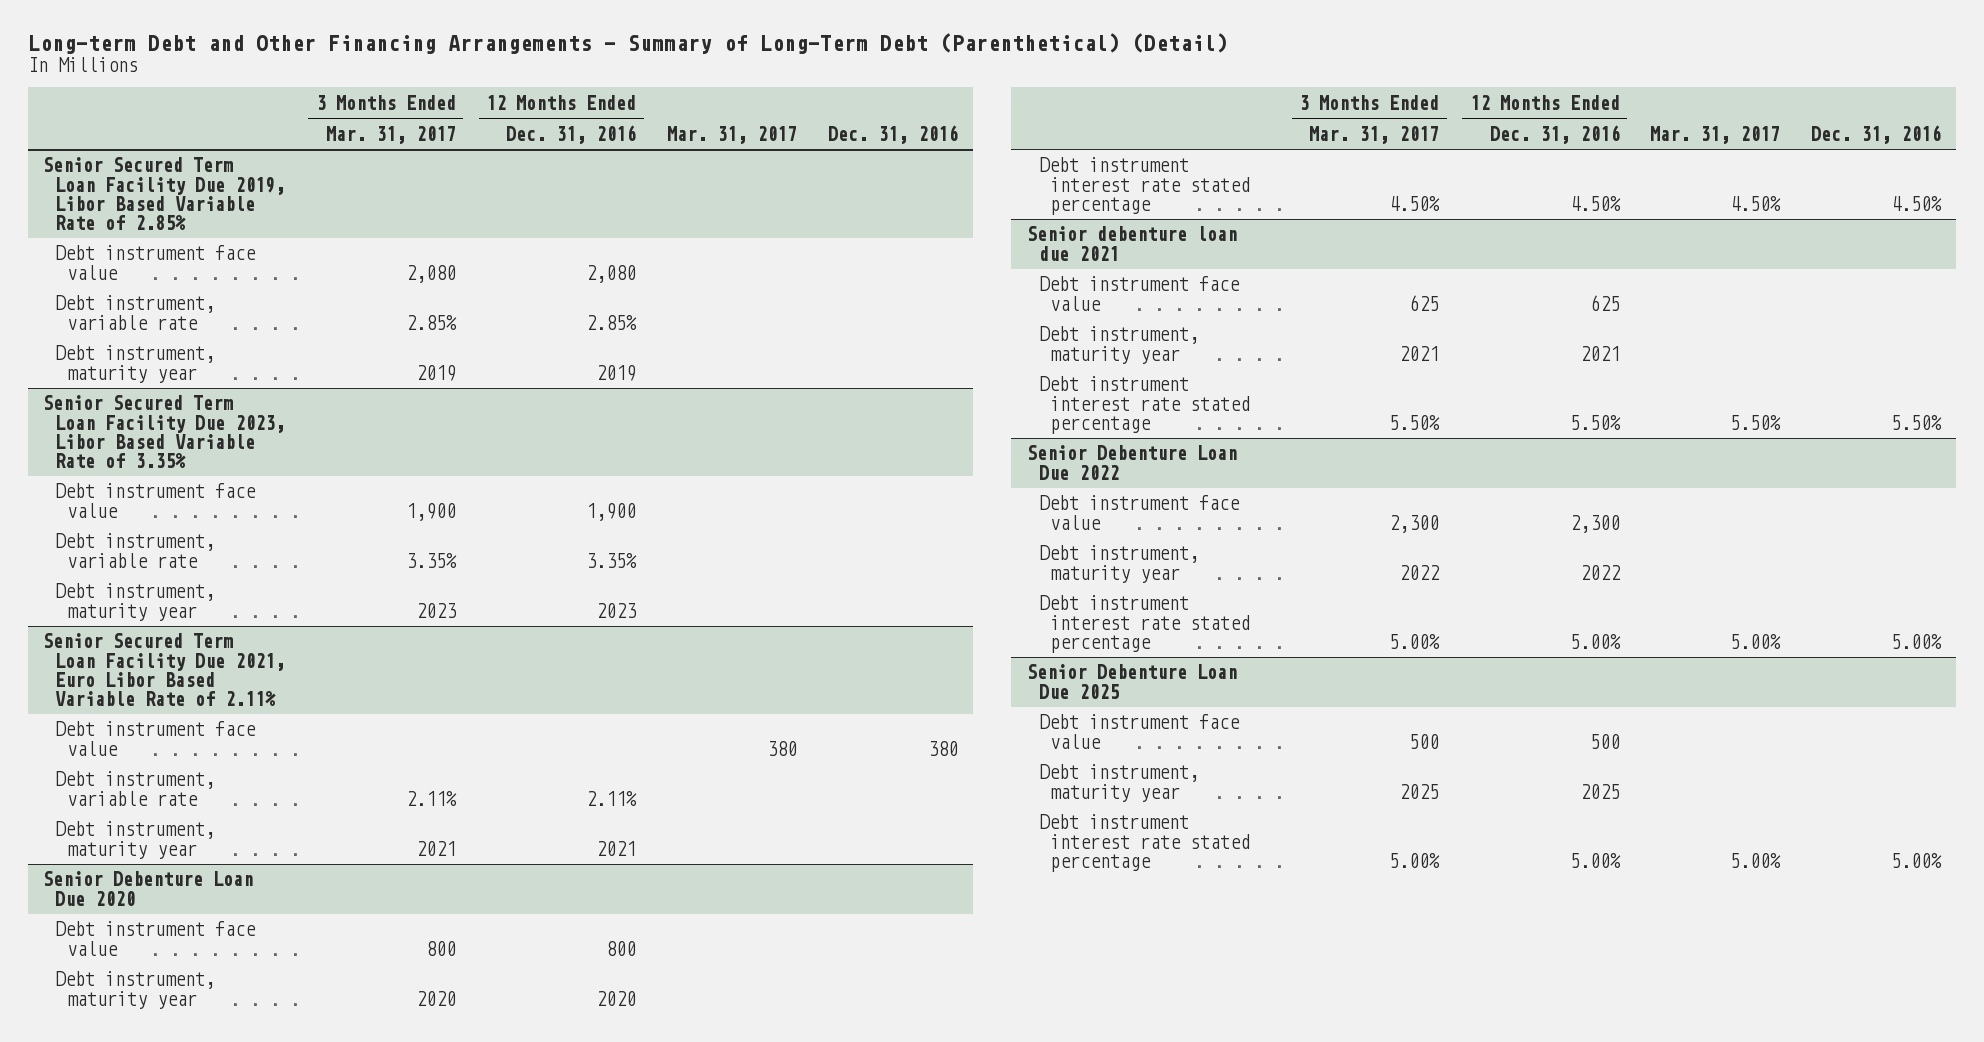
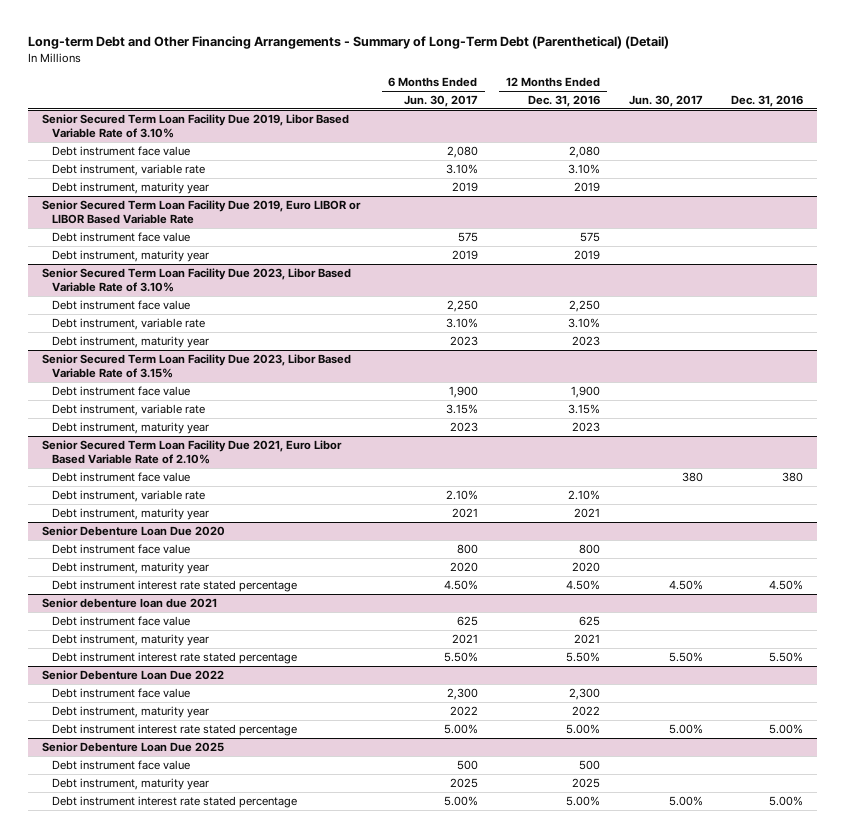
- | 3 Months Ended Mar. 31, 2017 | 12 Months Ended Dec. 31, 2016 | Mar. 31, 2017 | Dec. 31, 2016
+ | 6 Months Ended Jun. 30, 2017 | 12 Months Ended Dec. 31, 2016 | Jun. 30, 2017 | Dec. 31, 2016
- Senior Secured Term Loan Facility Due 2019, Libor Based Variable Rate of 2.85%
+ Senior Secured Term Loan Facility Due 2019, Libor Based Variable Rate of 3.10%
- Debt instrument, variable rate | 2.85% | 2.85% | |
+ Debt instrument, variable rate | 3.10% | 3.10% | |
- Senior Secured Term Loan Facility Due 2023, Libor Based Variable Rate of 3.35%
+ Senior Secured Term Loan Facility Due 2019, Euro LIBOR or LIBOR Based Variable Rate
+ Debt instrument face value | 575 | 575 | |
+ Debt instrument, maturity year | 2019 | 2019 | |
+ Senior Secured Term Loan Facility Due 2023, Libor Based Variable Rate of 3.10%
+ Debt instrument face value | 2,250 | 2,250 | |
+ Debt instrument, variable rate | 3.10% | 3.10% | |
+ Debt instrument, maturity year | 2023 | 2023 | |
+ Senior Secured Term Loan Facility Due 2023, Libor Based Variable Rate of 3.15%
- Debt instrument, variable rate | 3.35% | 3.35% | |
+ Debt instrument, variable rate | 3.15% | 3.15% | |
- Senior Secured Term Loan Facility Due 2021, Euro Libor Based Variable Rate of 2.11%
+ Senior Secured Term Loan Facility Due 2021, Euro Libor Based Variable Rate of 2.10%
- Debt instrument, variable rate | 2.11% | 2.11% | |
+ Debt instrument, variable rate | 2.10% | 2.10% | |

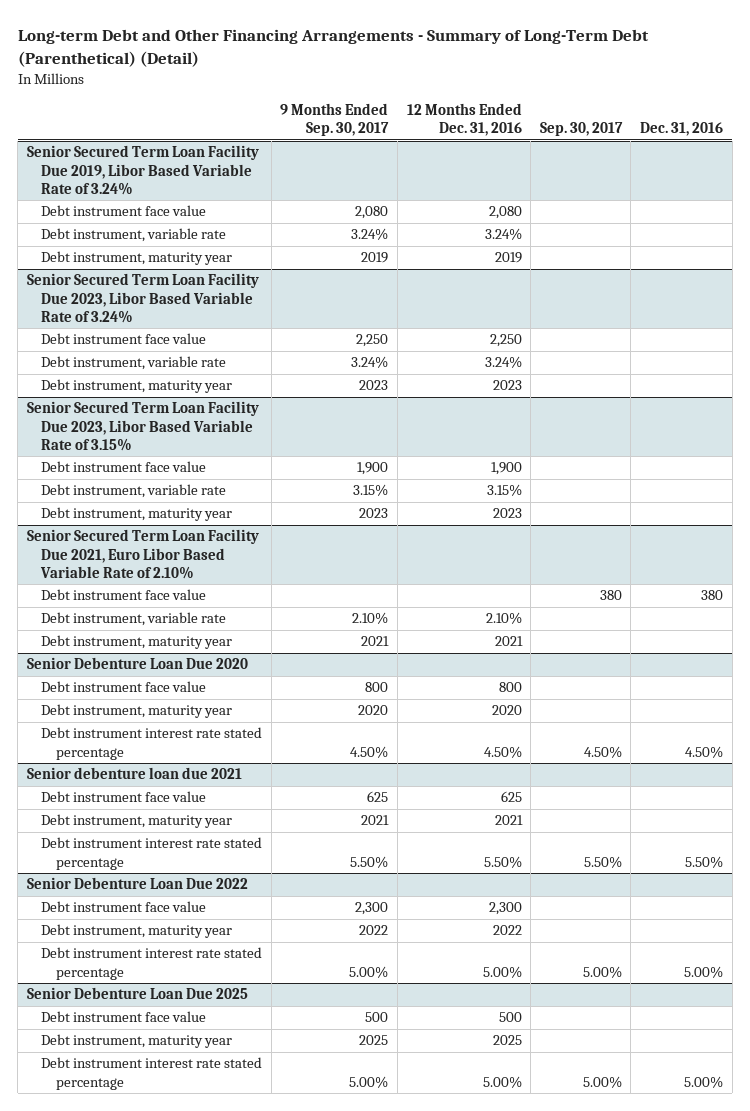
- | 6 Months Ended Jun. 30, 2017 | 12 Months Ended Dec. 31, 2016 | Jun. 30, 2017 | Dec. 31, 2016
+ | 9 Months Ended Sep. 30, 2017 | 12 Months Ended Dec. 31, 2016 | Sep. 30, 2017 | Dec. 31, 2016
- Senior Secured Term Loan Facility Due 2019, Libor Based Variable Rate of 3.10%
+ Senior Secured Term Loan Facility Due 2019, Libor Based Variable Rate of 3.24%
- Debt instrument, variable rate | 3.10% | 3.10% | |
- Debt instrument, maturity year | 2019 | 2019 | |
- Senior Secured Term Loan Facility Due 2019, Euro LIBOR or LIBOR Based Variable Rate
- Debt instrument face value | 575 | 575 | |
+ Debt instrument, variable rate | 3.24% | 3.24% | |
- Senior Secured Term Loan Facility Due 2023, Libor Based Variable Rate of 3.10%
+ Senior Secured Term Loan Facility Due 2023, Libor Based Variable Rate of 3.24%
- Debt instrument, variable rate | 3.10% | 3.10% | |
+ Debt instrument, variable rate | 3.24% | 3.24% | |

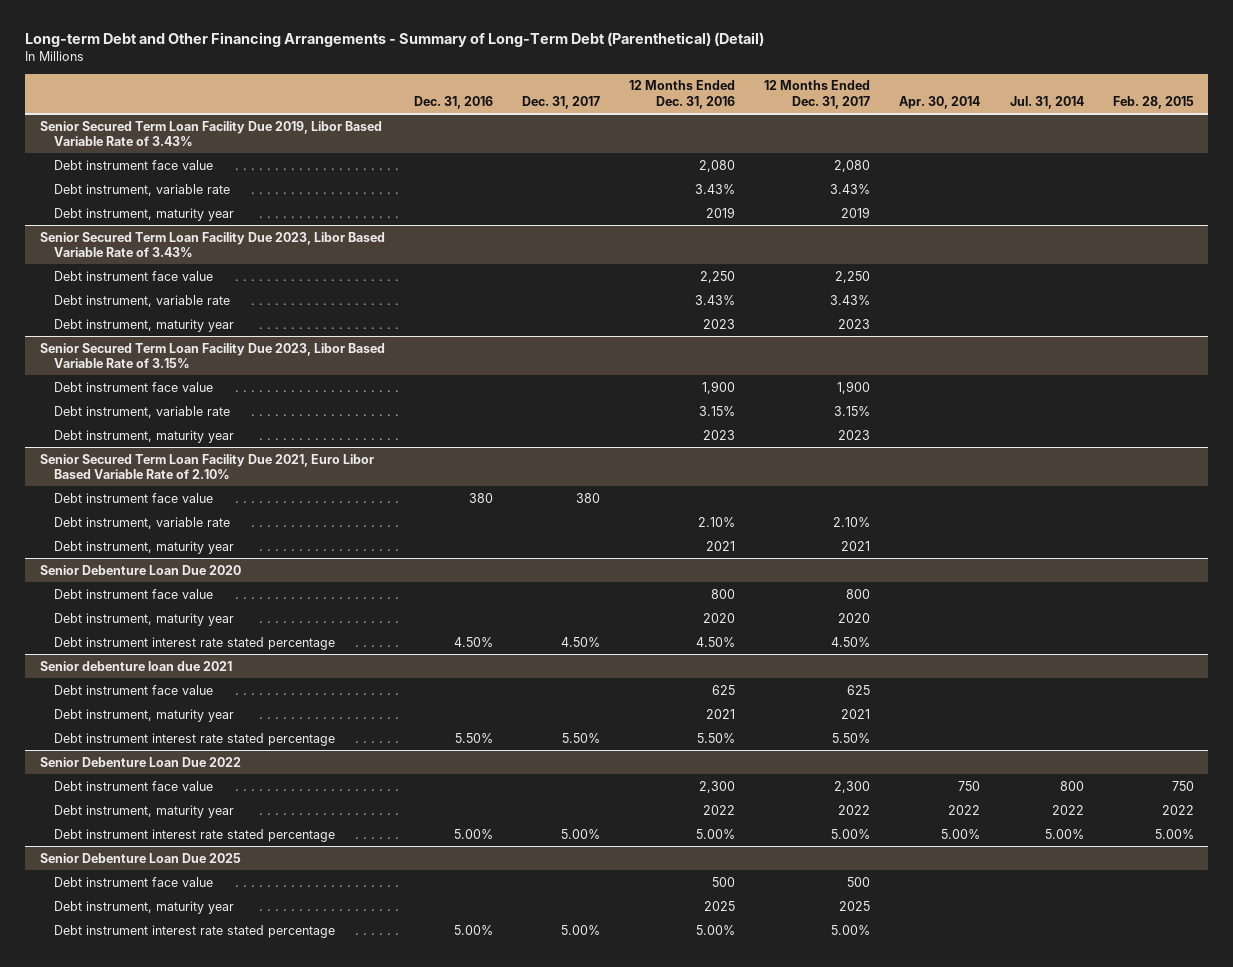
- | 9 Months Ended Sep. 30, 2017 | 12 Months Ended Dec. 31, 2016 | Sep. 30, 2017 | Dec. 31, 2016
+ | Dec. 31, 2016 | Dec. 31, 2017 | 12 Months Ended Dec. 31, 2016 | 12 Months Ended Dec. 31, 2017 | Apr. 30, 2014 | Jul. 31, 2014 | Feb. 28, 2015
- Senior Secured Term Loan Facility Due 2019, Libor Based Variable Rate of 3.24%
+ Senior Secured Term Loan Facility Due 2019, Libor Based Variable Rate of 3.43%
- Debt instrument, variable rate | 3.24% | 3.24% | |
+ Debt instrument, variable rate | | | 3.43% | 3.43% | | |
- Senior Secured Term Loan Facility Due 2023, Libor Based Variable Rate of 3.24%
+ Senior Secured Term Loan Facility Due 2023, Libor Based Variable Rate of 3.43%
- Debt instrument, variable rate | 3.24% | 3.24% | |
+ Debt instrument, variable rate | | | 3.43% | 3.43% | | |

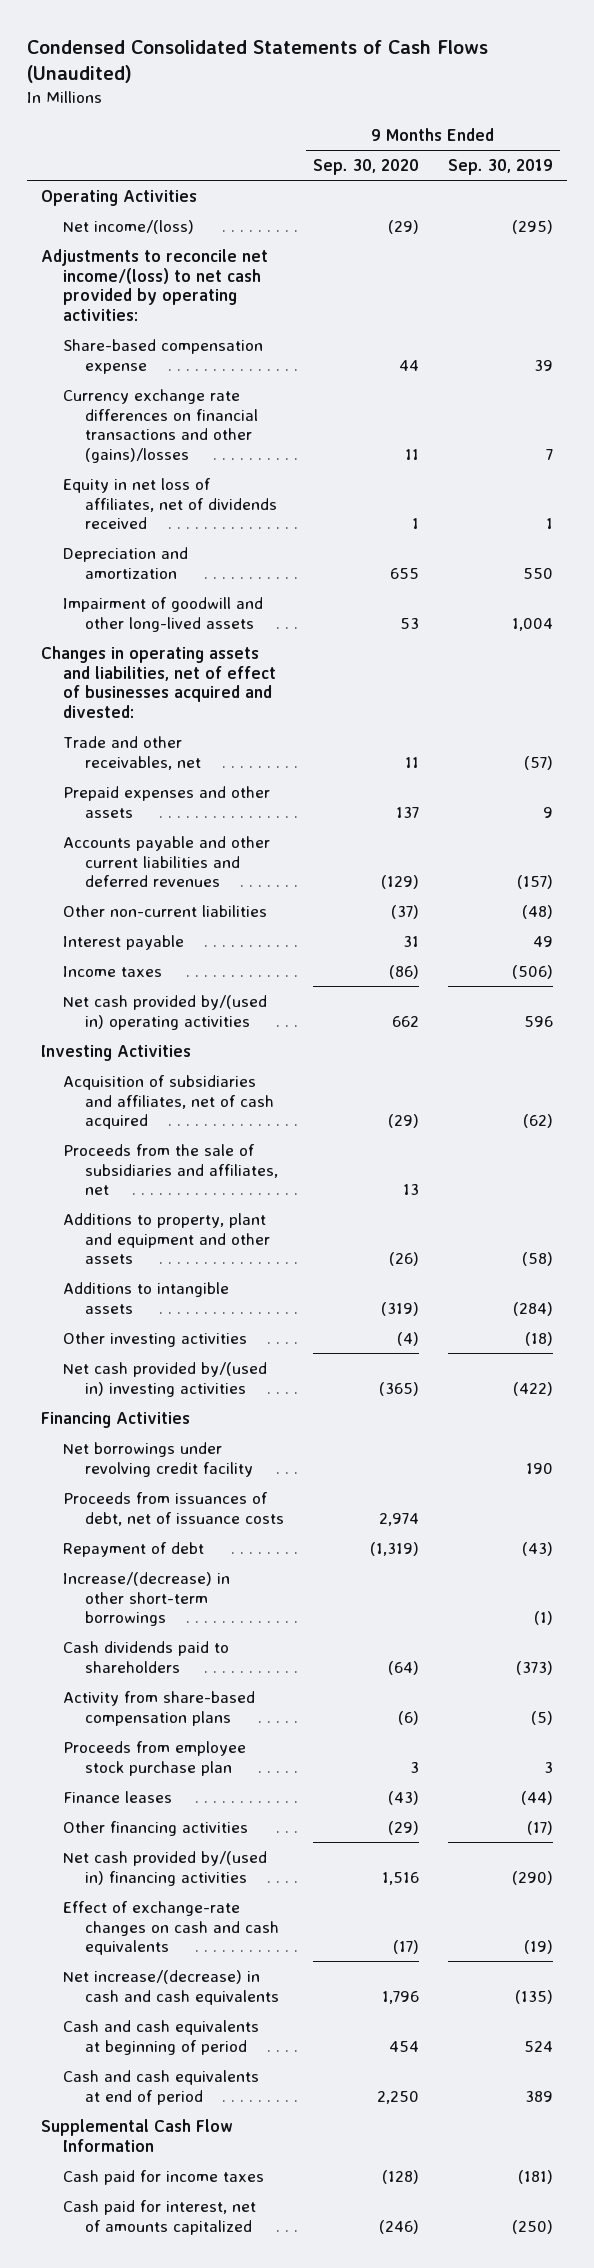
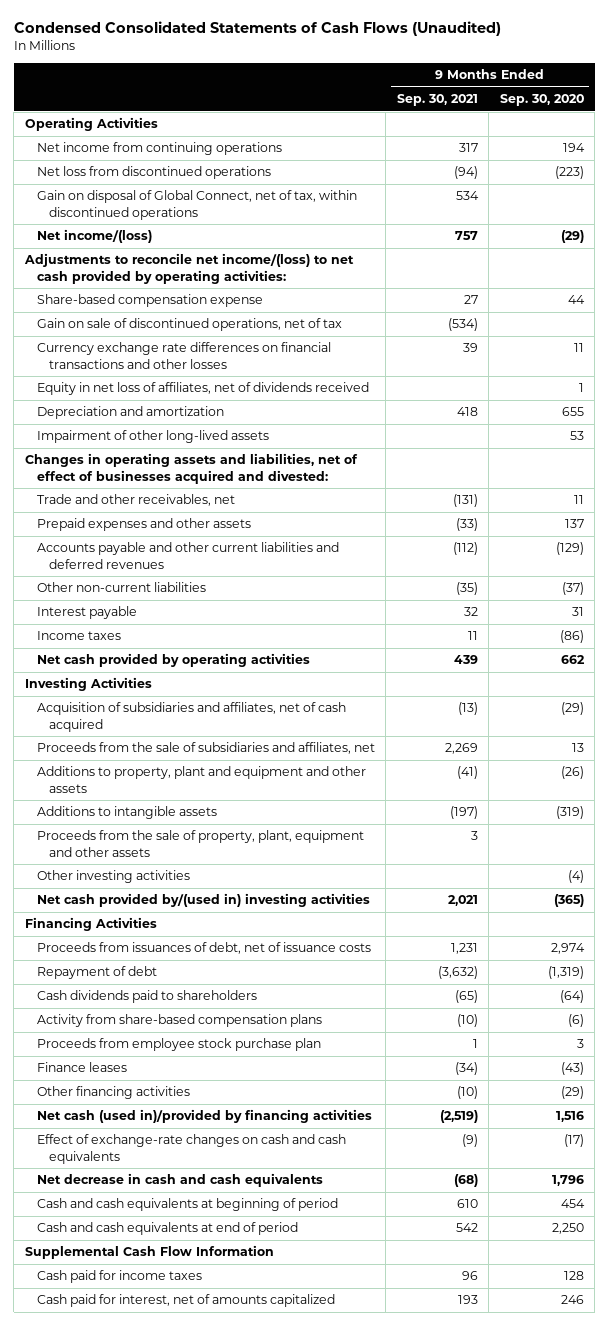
- | 9 Months Ended Sep. 30, 2020 | 9 Months Ended Sep. 30, 2019
+ | 9 Months Ended Sep. 30, 2021 | 9 Months Ended Sep. 30, 2020
+ Net income from continuing operations | 317 | 194
+ Net loss from discontinued operations | (94) | (223)
+ Gain on disposal of Global Connect, net of tax, within discontinued operations | 534 |
- Currency exchange rate differences on financial transactions and other (gains)/losses | 11 | 7
+ Gain on sale of discontinued operations, net of tax | (534) |
+ Currency exchange rate differences on financial transactions and other losses | 39 | 11
- Impairment of goodwill and other long-lived assets | 53 | 1,004
+ Impairment of other long-lived assets | | 53
- Net cash provided by/(used in) operating activities | 662 | 596
+ Net cash provided by operating activities | 439 | 662
+ Proceeds from the sale of property, plant, equipment and other assets | 3 |
- Net borrowings under revolving credit facility | | 190
- Increase/(decrease) in other short-term borrowings | | (1)
- Net cash provided by/(used in) financing activities | 1,516 | (290)
+ Net cash (used in)/provided by financing activities | (2,519) | 1,516
- Net increase/(decrease) in cash and cash equivalents | 1,796 | (135)
+ Net decrease in cash and cash equivalents | (68) | 1,796
- Cash paid for income taxes | (128) | (181)
- Cash paid for interest, net of amounts capitalized | (246) | (250)
+ Cash paid for income taxes | 96 | 128
+ Cash paid for interest, net of amounts capitalized | 193 | 246

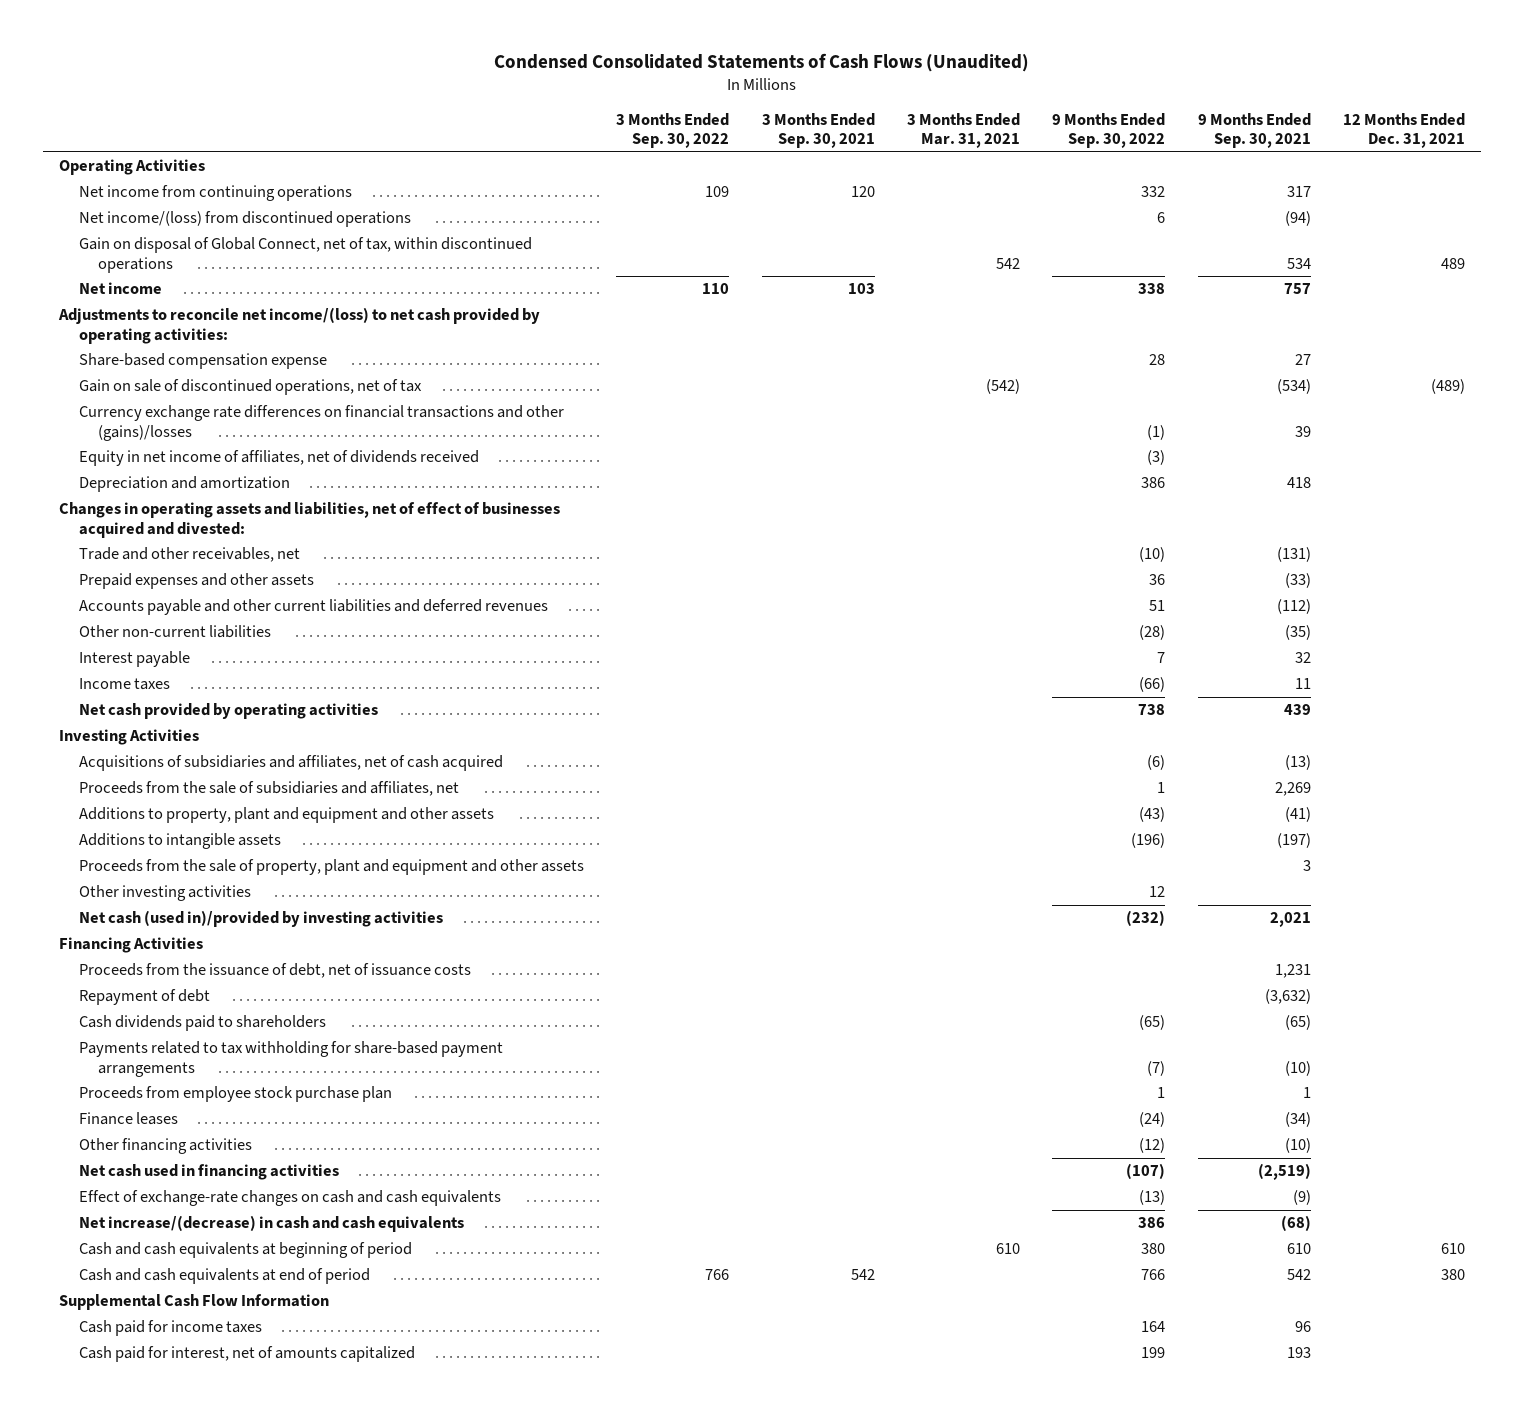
- | 9 Months Ended Sep. 30, 2021 | 9 Months Ended Sep. 30, 2020
+ | 3 Months Ended Sep. 30, 2022 | 3 Months Ended Sep. 30, 2021 | 3 Months Ended Mar. 31, 2021 | 9 Months Ended Sep. 30, 2022 | 9 Months Ended Sep. 30, 2021 | 12 Months Ended Dec. 31, 2021
- Net loss from discontinued operations | (94) | (223)
+ Net income/(loss) from discontinued operations | | | | 6 | (94) |
- Net income/(loss) | 757 | (29)
+ Net income | 110 | 103 | | 338 | 757 |
- Currency exchange rate differences on financial transactions and other losses | 39 | 11
- Equity in net loss of affiliates, net of dividends received | | 1
+ Currency exchange rate differences on financial transactions and other (gains)/losses | | | | (1) | 39 |
+ Equity in net income of affiliates, net of dividends received | | | | (3) | |
- Impairment of other long-lived assets | | 53
- Acquisition of subsidiaries and affiliates, net of cash acquired | (13) | (29)
+ Acquisitions of subsidiaries and affiliates, net of cash acquired | | | | (6) | (13) |
- Proceeds from the sale of property, plant, equipment and other assets | 3 |
+ Proceeds from the sale of property, plant and equipment and other assets | | | | | 3 |
- Net cash provided by/(used in) investing activities | 2,021 | (365)
+ Net cash (used in)/provided by investing activities | | | | (232) | 2,021 |
- Proceeds from issuances of debt, net of issuance costs | 1,231 | 2,974
+ Proceeds from the issuance of debt, net of issuance costs | | | | | 1,231 |
- Activity from share-based compensation plans | (10) | (6)
+ Payments related to tax withholding for share-based payment arrangements | | | | (7) | (10) |
- Net cash (used in)/provided by financing activities | (2,519) | 1,516
+ Net cash used in financing activities | | | | (107) | (2,519) |
- Net decrease in cash and cash equivalents | (68) | 1,796
+ Net increase/(decrease) in cash and cash equivalents | | | | 386 | (68) |

